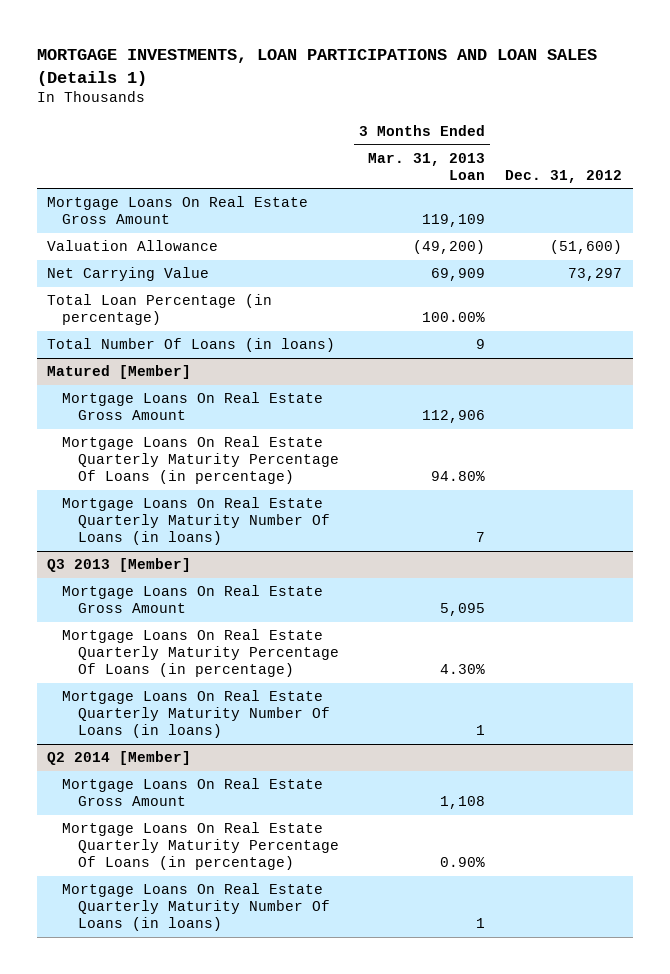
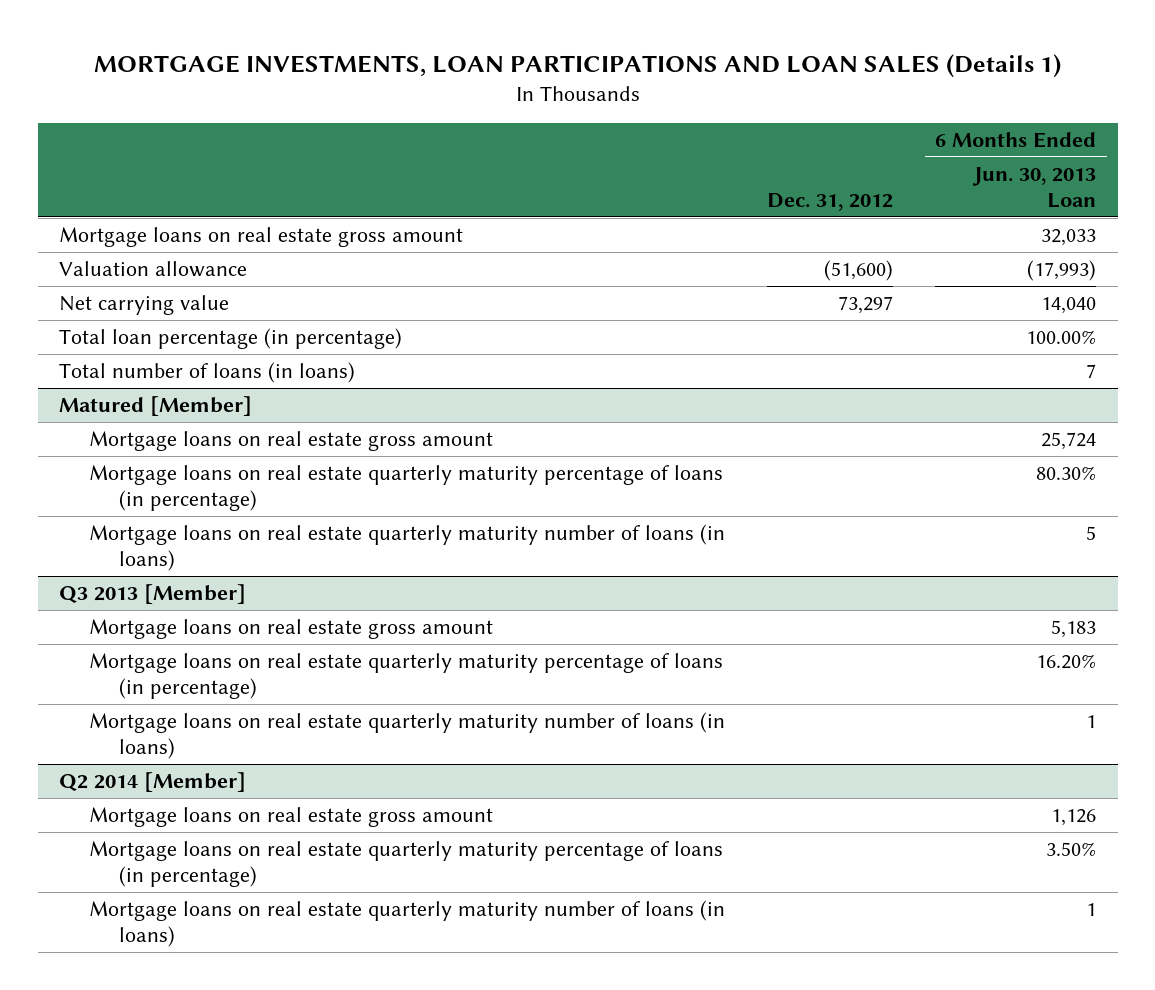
- | 3 Months Ended Mar. 31, 2013 Loan | Dec. 31, 2012
+ | Dec. 31, 2012 | 6 Months Ended Jun. 30, 2013 Loan
- Mortgage Loans On Real Estate Gross Amount | 119,109 |
- Valuation Allowance | (49,200) | (51,600)
- Net Carrying Value | 69,909 | 73,297
- Total Loan Percentage (in percentage) | 100.00% |
- Total Number Of Loans (in loans) | 9 |
+ Mortgage loans on real estate gross amount | | 32,033
+ Valuation allowance | (51,600) | (17,993)
+ Net carrying value | 73,297 | 14,040
+ Total loan percentage (in percentage) | | 100.00%
+ Total number of loans (in loans) | | 7
@ Matured [Member]
- Mortgage Loans On Real Estate Gross Amount | 112,906 |
- Mortgage Loans On Real Estate Quarterly Maturity Percentage Of Loans (in percentage) | 94.80% |
- Mortgage Loans On Real Estate Quarterly Maturity Number Of Loans (in loans) | 7 |
+ Mortgage loans on real estate gross amount | | 25,724
+ Mortgage loans on real estate quarterly maturity percentage of loans (in percentage) | | 80.30%
+ Mortgage loans on real estate quarterly maturity number of loans (in loans) | | 5
@ Q3 2013 [Member]
- Mortgage Loans On Real Estate Gross Amount | 5,095 |
- Mortgage Loans On Real Estate Quarterly Maturity Percentage Of Loans (in percentage) | 4.30% |
- Mortgage Loans On Real Estate Quarterly Maturity Number Of Loans (in loans) | 1 |
+ Mortgage loans on real estate gross amount | | 5,183
+ Mortgage loans on real estate quarterly maturity percentage of loans (in percentage) | | 16.20%
+ Mortgage loans on real estate quarterly maturity number of loans (in loans) | | 1
@ Q2 2014 [Member]
- Mortgage Loans On Real Estate Gross Amount | 1,108 |
- Mortgage Loans On Real Estate Quarterly Maturity Percentage Of Loans (in percentage) | 0.90% |
- Mortgage Loans On Real Estate Quarterly Maturity Number Of Loans (in loans) | 1 |
+ Mortgage loans on real estate gross amount | | 1,126
+ Mortgage loans on real estate quarterly maturity percentage of loans (in percentage) | | 3.50%
+ Mortgage loans on real estate quarterly maturity number of loans (in loans) | | 1

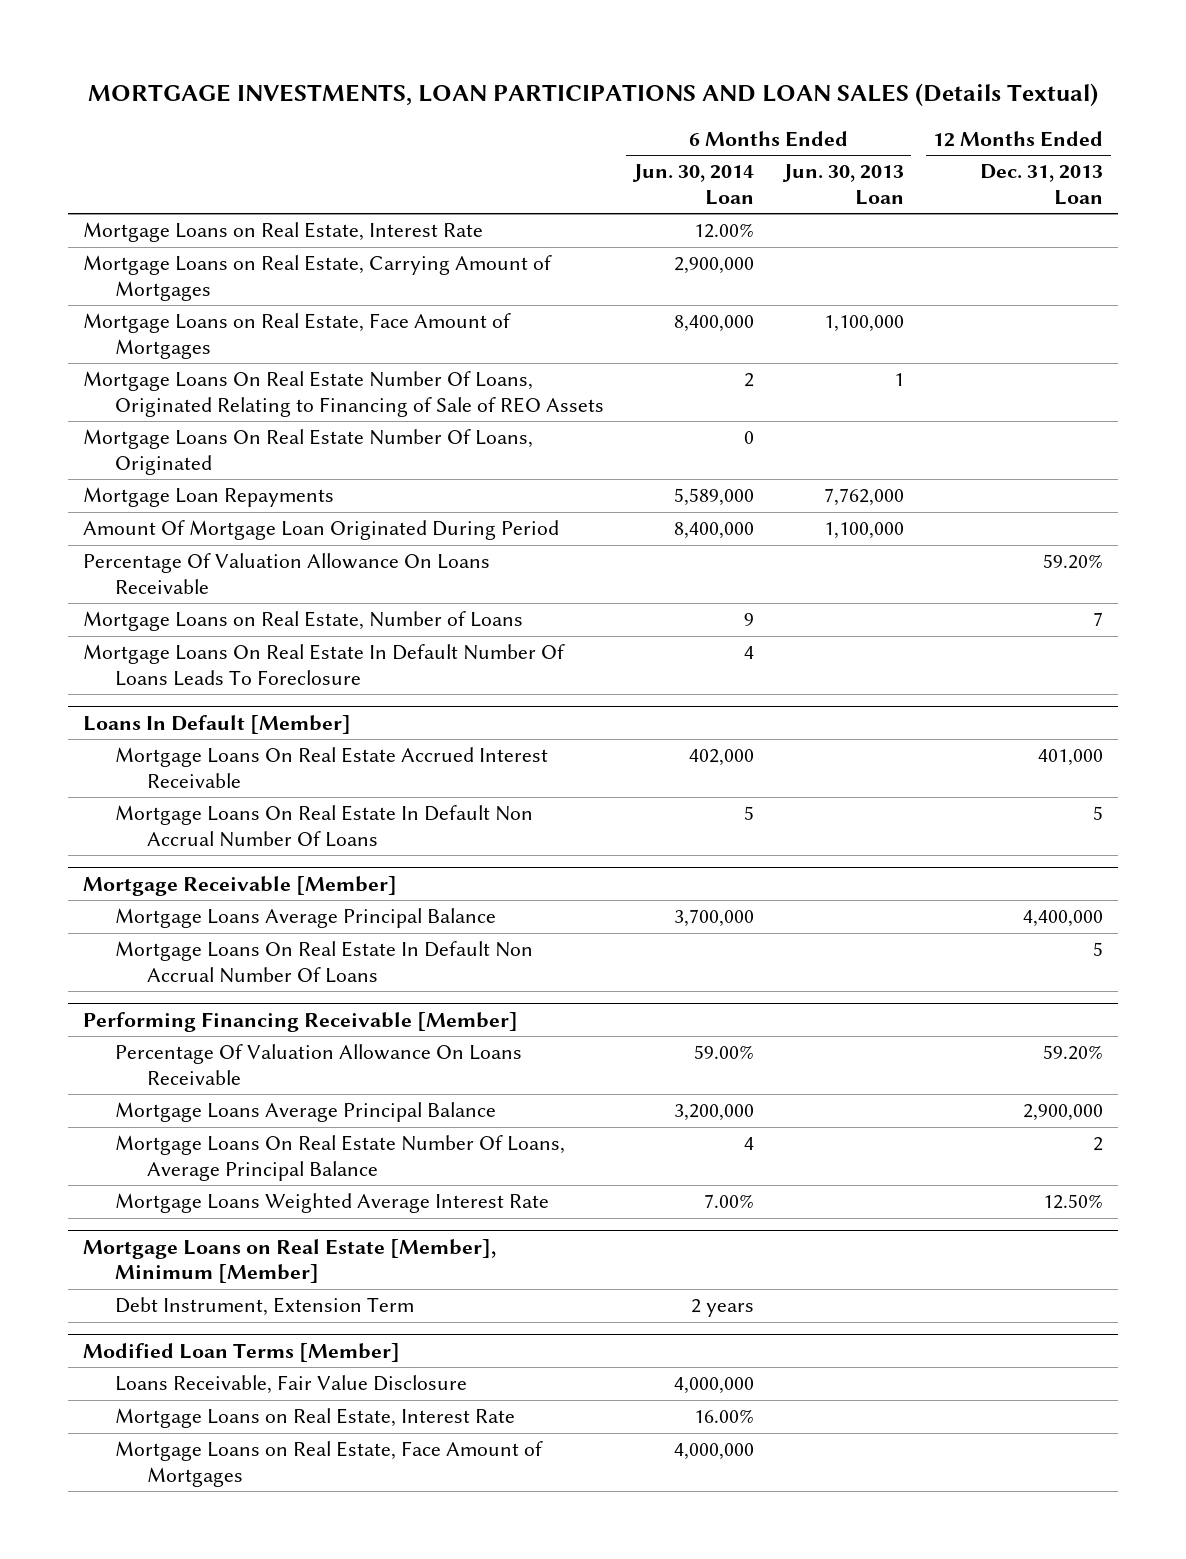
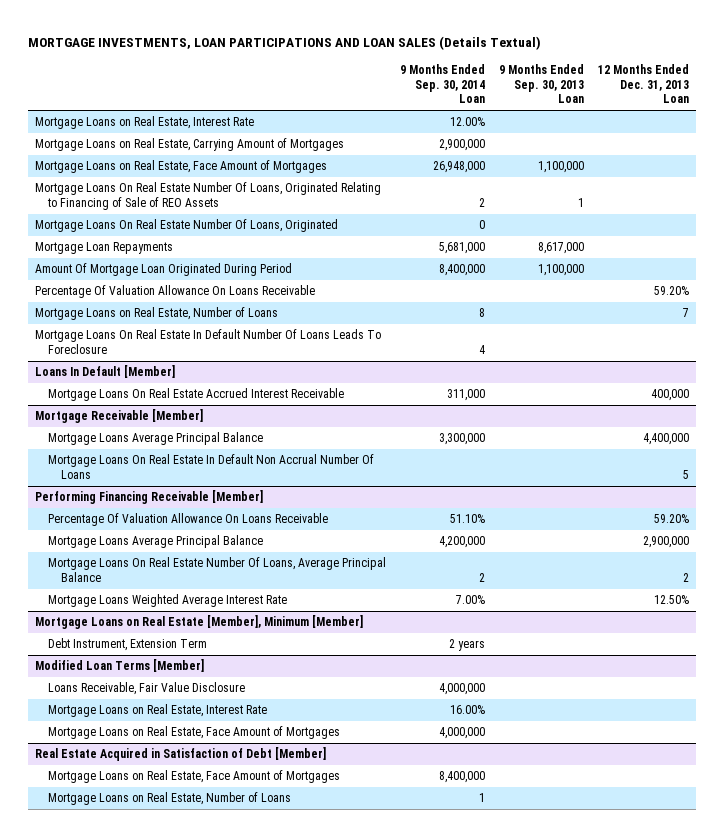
- | 6 Months Ended Jun. 30, 2014 Loan | 6 Months Ended Jun. 30, 2013 Loan | 12 Months Ended Dec. 31, 2013 Loan
+ | 9 Months Ended Sep. 30, 2014 Loan | 9 Months Ended Sep. 30, 2013 Loan | 12 Months Ended Dec. 31, 2013 Loan
@ Loans In Default [Member]
- Mortgage Loans On Real Estate Accrued Interest Receivable | 402,000 | | 401,000
- Mortgage Loans On Real Estate In Default Non Accrual Number Of Loans | 5 | | 5
+ Mortgage Loans On Real Estate Accrued Interest Receivable | 311,000 | | 400,000
+ Real Estate Acquired in Satisfaction of Debt [Member]
+ Mortgage Loans on Real Estate, Face Amount of Mortgages | 8,400,000 | |
+ Mortgage Loans on Real Estate, Number of Loans | 1 | |

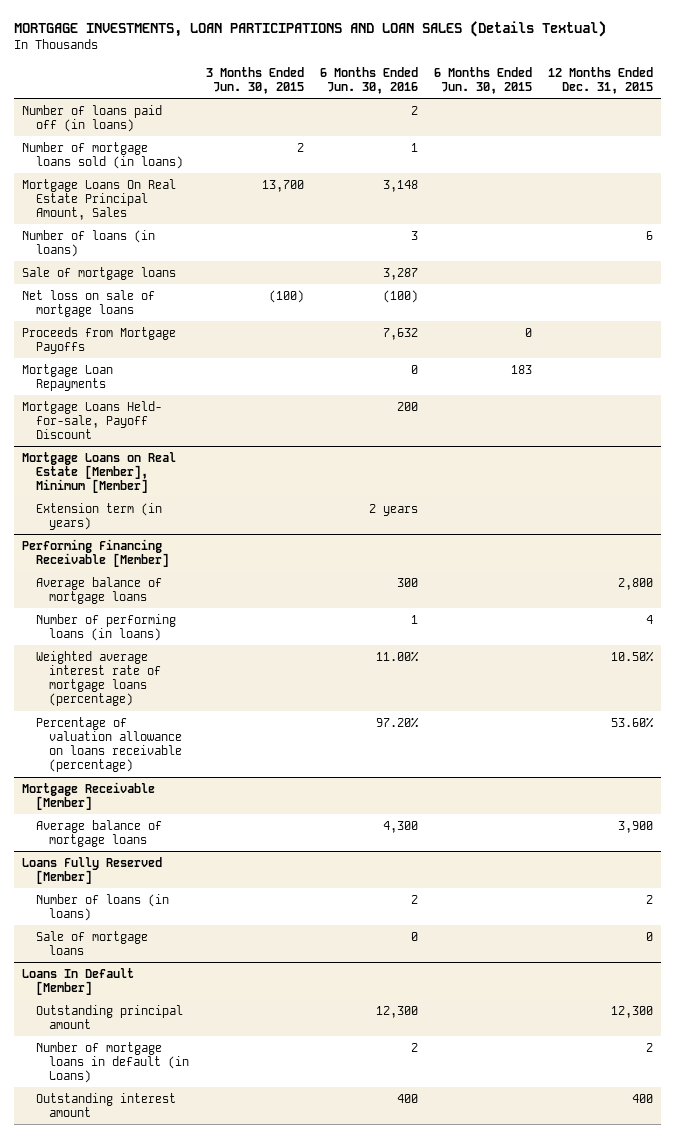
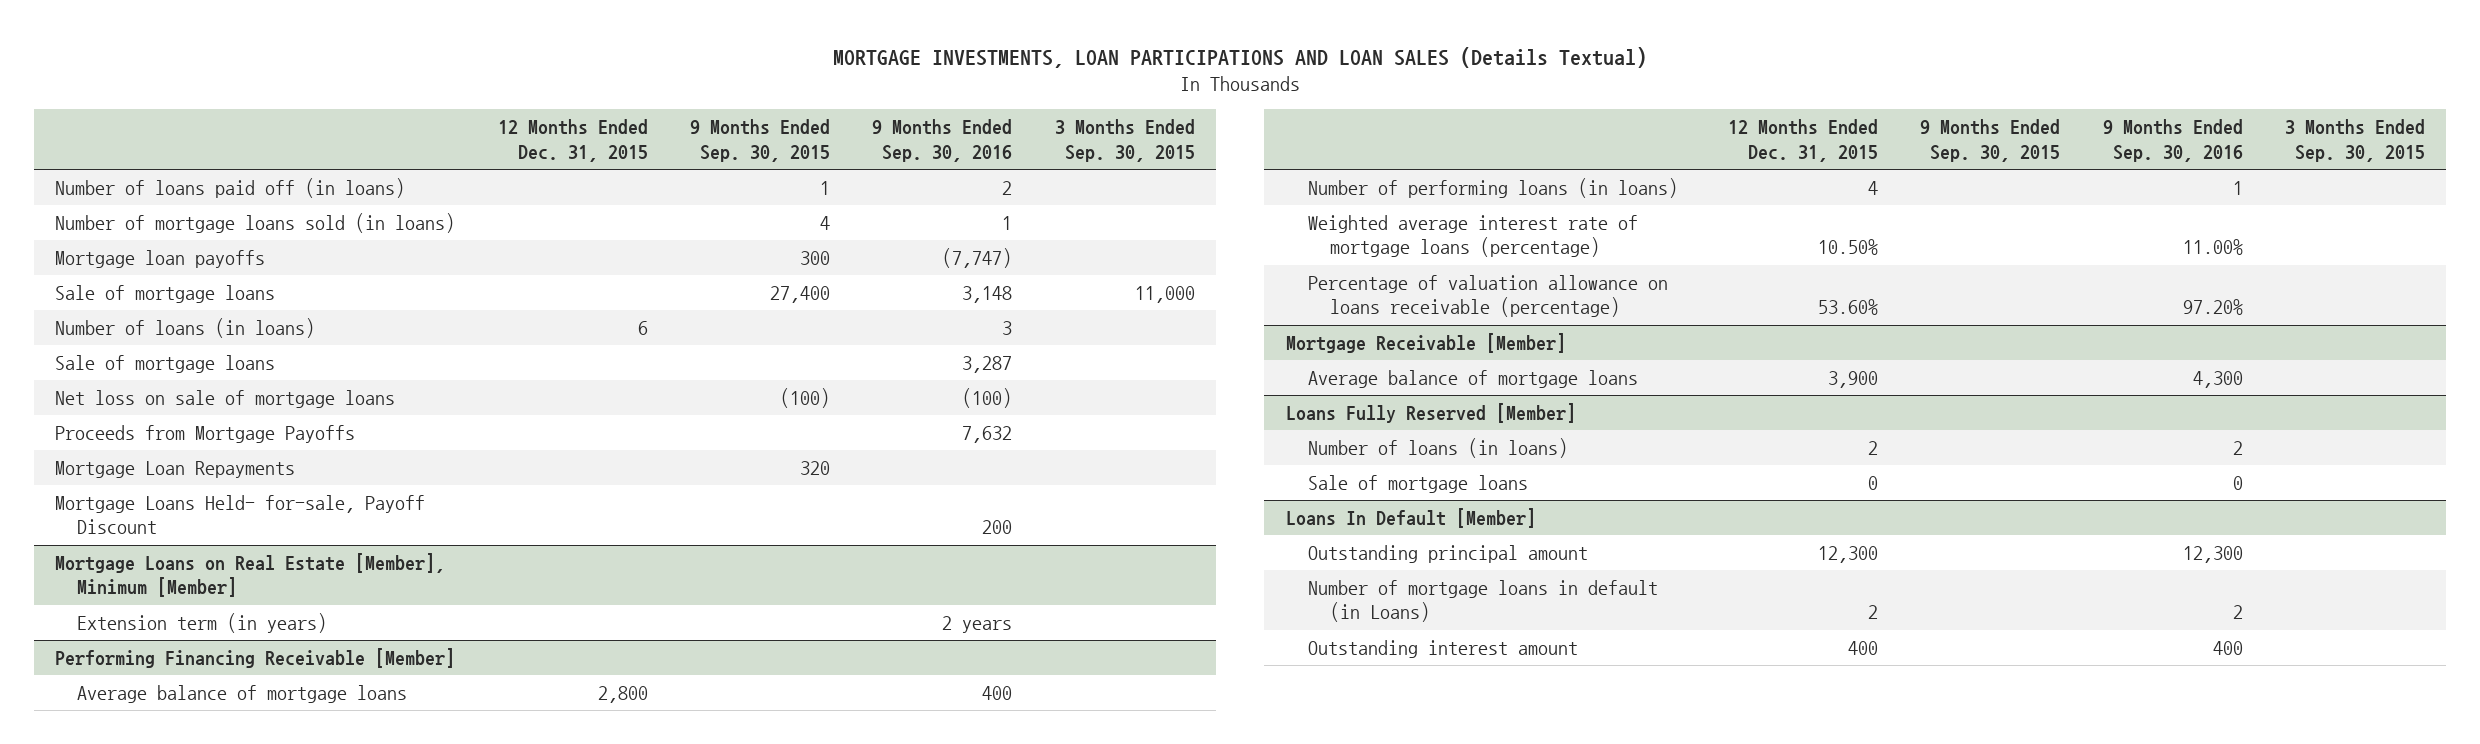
- | 3 Months Ended Jun. 30, 2015 | 6 Months Ended Jun. 30, 2016 | 6 Months Ended Jun. 30, 2015 | 12 Months Ended Dec. 31, 2015
+ | 12 Months Ended Dec. 31, 2015 | 9 Months Ended Sep. 30, 2015 | 9 Months Ended Sep. 30, 2016 | 3 Months Ended Sep. 30, 2015
- Mortgage Loans On Real Estate Principal Amount, Sales | 13,700 | 3,148 | |
+ Mortgage loan payoffs | | 300 | (7,747) |
+ Sale of mortgage loans | | 27,400 | 3,148 | 11,000

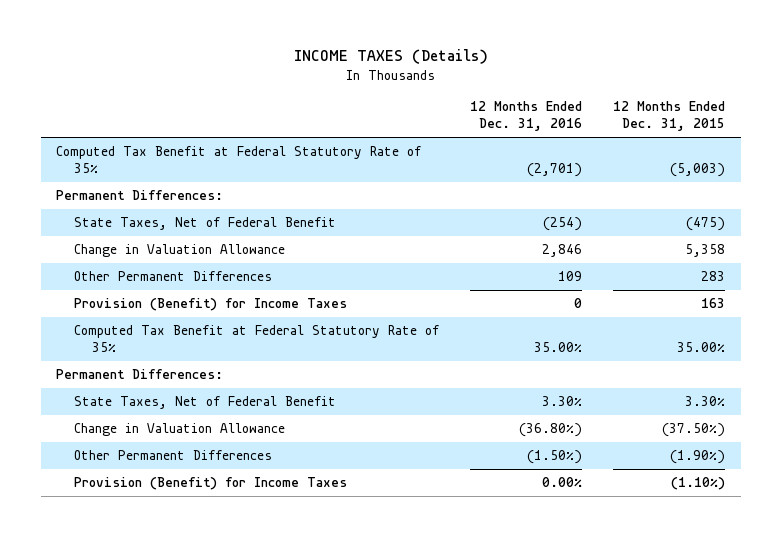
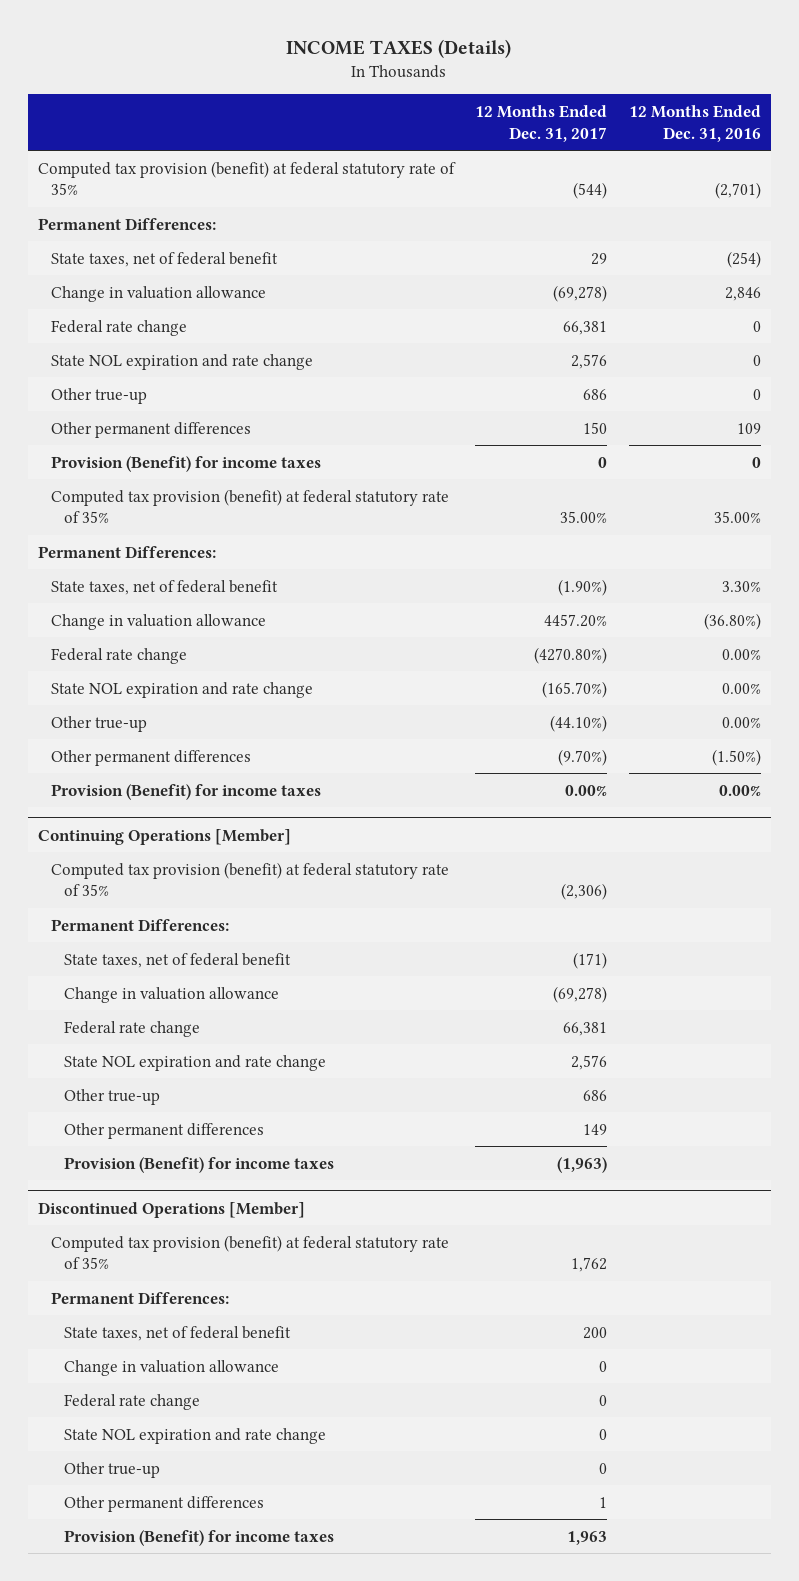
- | 12 Months Ended Dec. 31, 2016 | 12 Months Ended Dec. 31, 2015
+ | 12 Months Ended Dec. 31, 2017 | 12 Months Ended Dec. 31, 2016
- Computed Tax Benefit at Federal Statutory Rate of 35% | (2,701) | (5,003)
+ Computed tax provision (benefit) at federal statutory rate of 35% | (544) | (2,701)
- State Taxes, Net of Federal Benefit | (254) | (475)
- Change in Valuation Allowance | 2,846 | 5,358
- Other Permanent Differences | 109 | 283
- Provision (Benefit) for Income Taxes | 0 | 163
- Computed Tax Benefit at Federal Statutory Rate of 35% | 35.00% | 35.00%
+ State taxes, net of federal benefit | 29 | (254)
+ Change in valuation allowance | (69,278) | 2,846
+ Federal rate change | 66,381 | 0
+ State NOL expiration and rate change | 2,576 | 0
+ Other true-up | 686 | 0
+ Other permanent differences | 150 | 109
+ Provision (Benefit) for income taxes | 0 | 0
+ Computed tax provision (benefit) at federal statutory rate of 35% | 35.00% | 35.00%
- State Taxes, Net of Federal Benefit | 3.30% | 3.30%
- Change in Valuation Allowance | (36.80%) | (37.50%)
- Other Permanent Differences | (1.50%) | (1.90%)
- Provision (Benefit) for Income Taxes | 0.00% | (1.10%)
+ State taxes, net of federal benefit | (1.90%) | 3.30%
+ Change in valuation allowance | 4457.20% | (36.80%)
+ Federal rate change | (4270.80%) | 0.00%
+ State NOL expiration and rate change | (165.70%) | 0.00%
+ Other true-up | (44.10%) | 0.00%
+ Other permanent differences | (9.70%) | (1.50%)
+ Provision (Benefit) for income taxes | 0.00% | 0.00%
+ Continuing Operations [Member]
+ Computed tax provision (benefit) at federal statutory rate of 35% | (2,306) |
+ Permanent Differences:
+ State taxes, net of federal benefit | (171) |
+ Change in valuation allowance | (69,278) |
+ Federal rate change | 66,381 |
+ State NOL expiration and rate change | 2,576 |
+ Other true-up | 686 |
+ Other permanent differences | 149 |
+ Provision (Benefit) for income taxes | (1,963) |
+ Discontinued Operations [Member]
+ Computed tax provision (benefit) at federal statutory rate of 35% | 1,762 |
+ Permanent Differences:
+ State taxes, net of federal benefit | 200 |
+ Change in valuation allowance | 0 |
+ Federal rate change | 0 |
+ State NOL expiration and rate change | 0 |
+ Other true-up | 0 |
+ Other permanent differences | 1 |
+ Provision (Benefit) for income taxes | 1,963 |

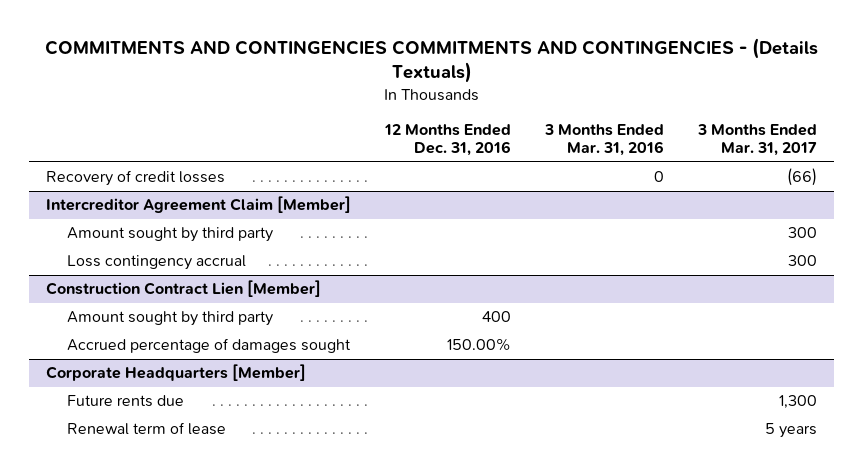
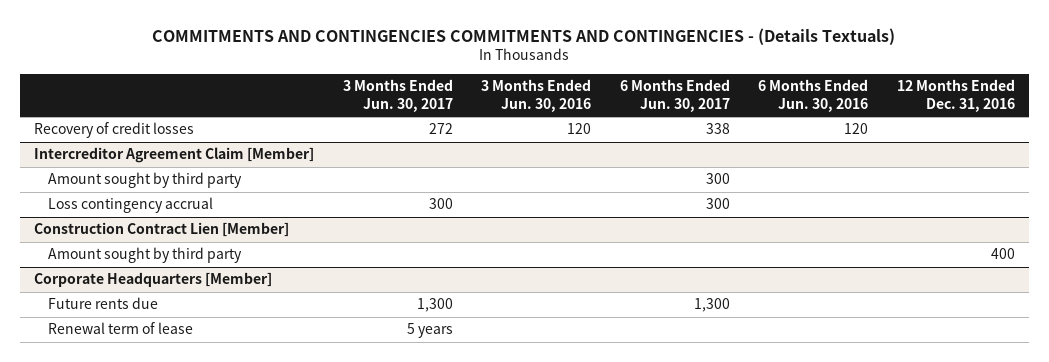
- | 12 Months Ended Dec. 31, 2016 | 3 Months Ended Mar. 31, 2016 | 3 Months Ended Mar. 31, 2017
+ | 3 Months Ended Jun. 30, 2017 | 3 Months Ended Jun. 30, 2016 | 6 Months Ended Jun. 30, 2017 | 6 Months Ended Jun. 30, 2016 | 12 Months Ended Dec. 31, 2016
@ Construction Contract Lien [Member]
- Accrued percentage of damages sought | 150.00% | |

